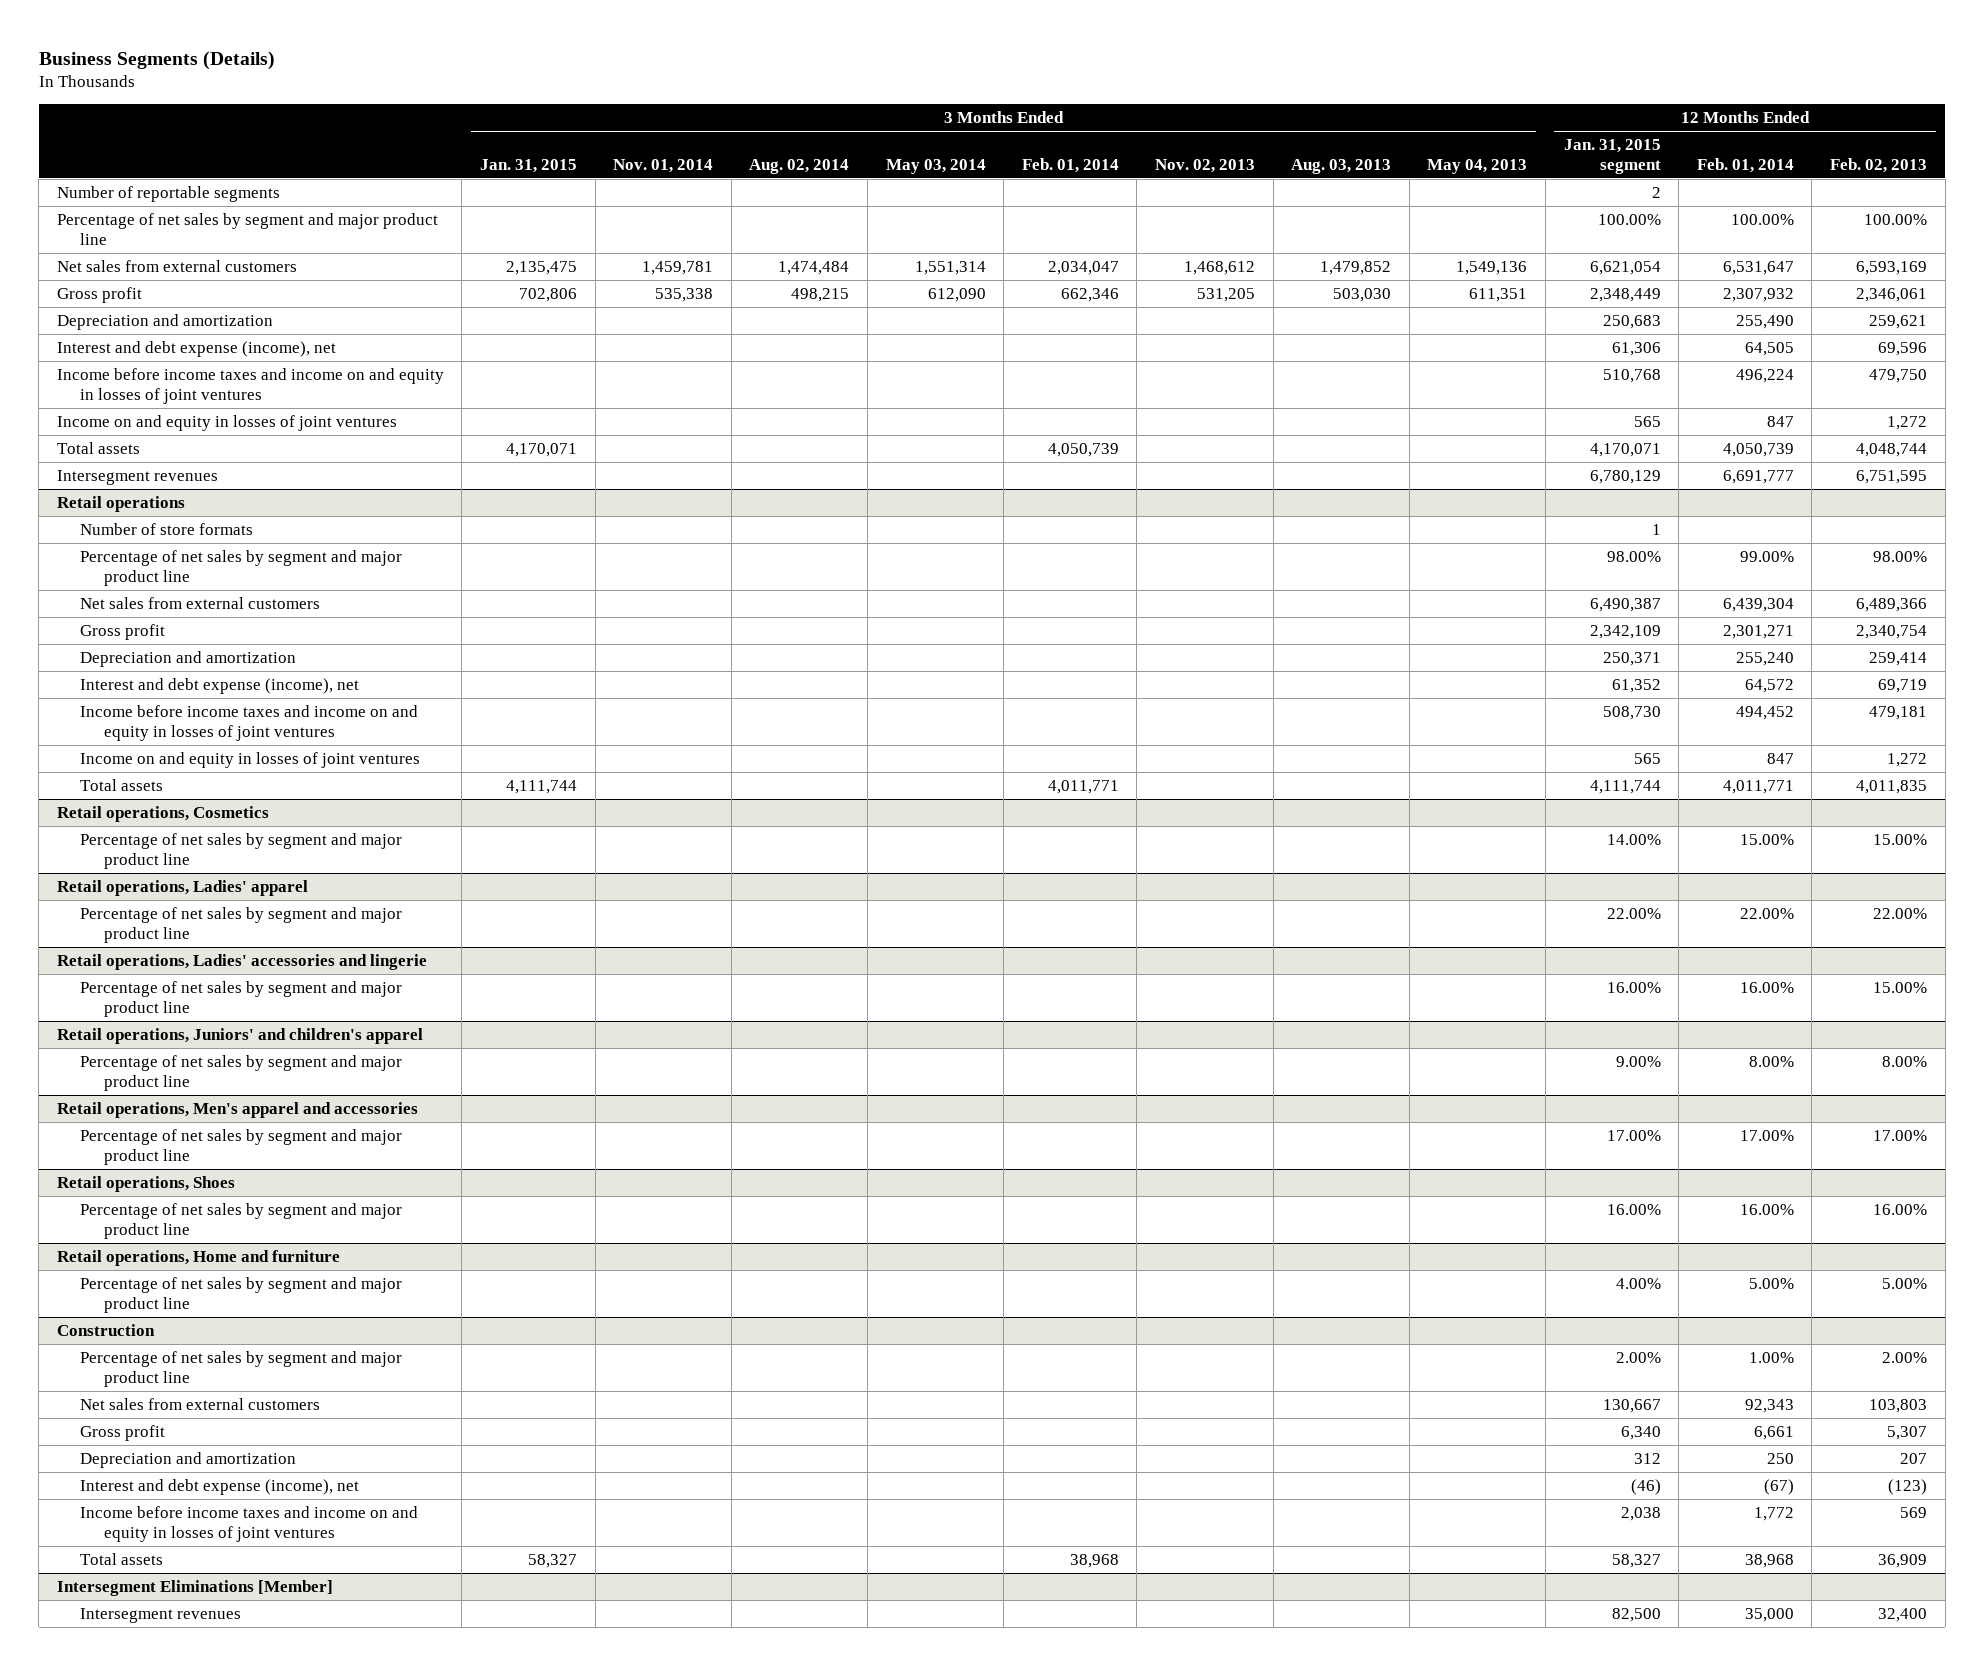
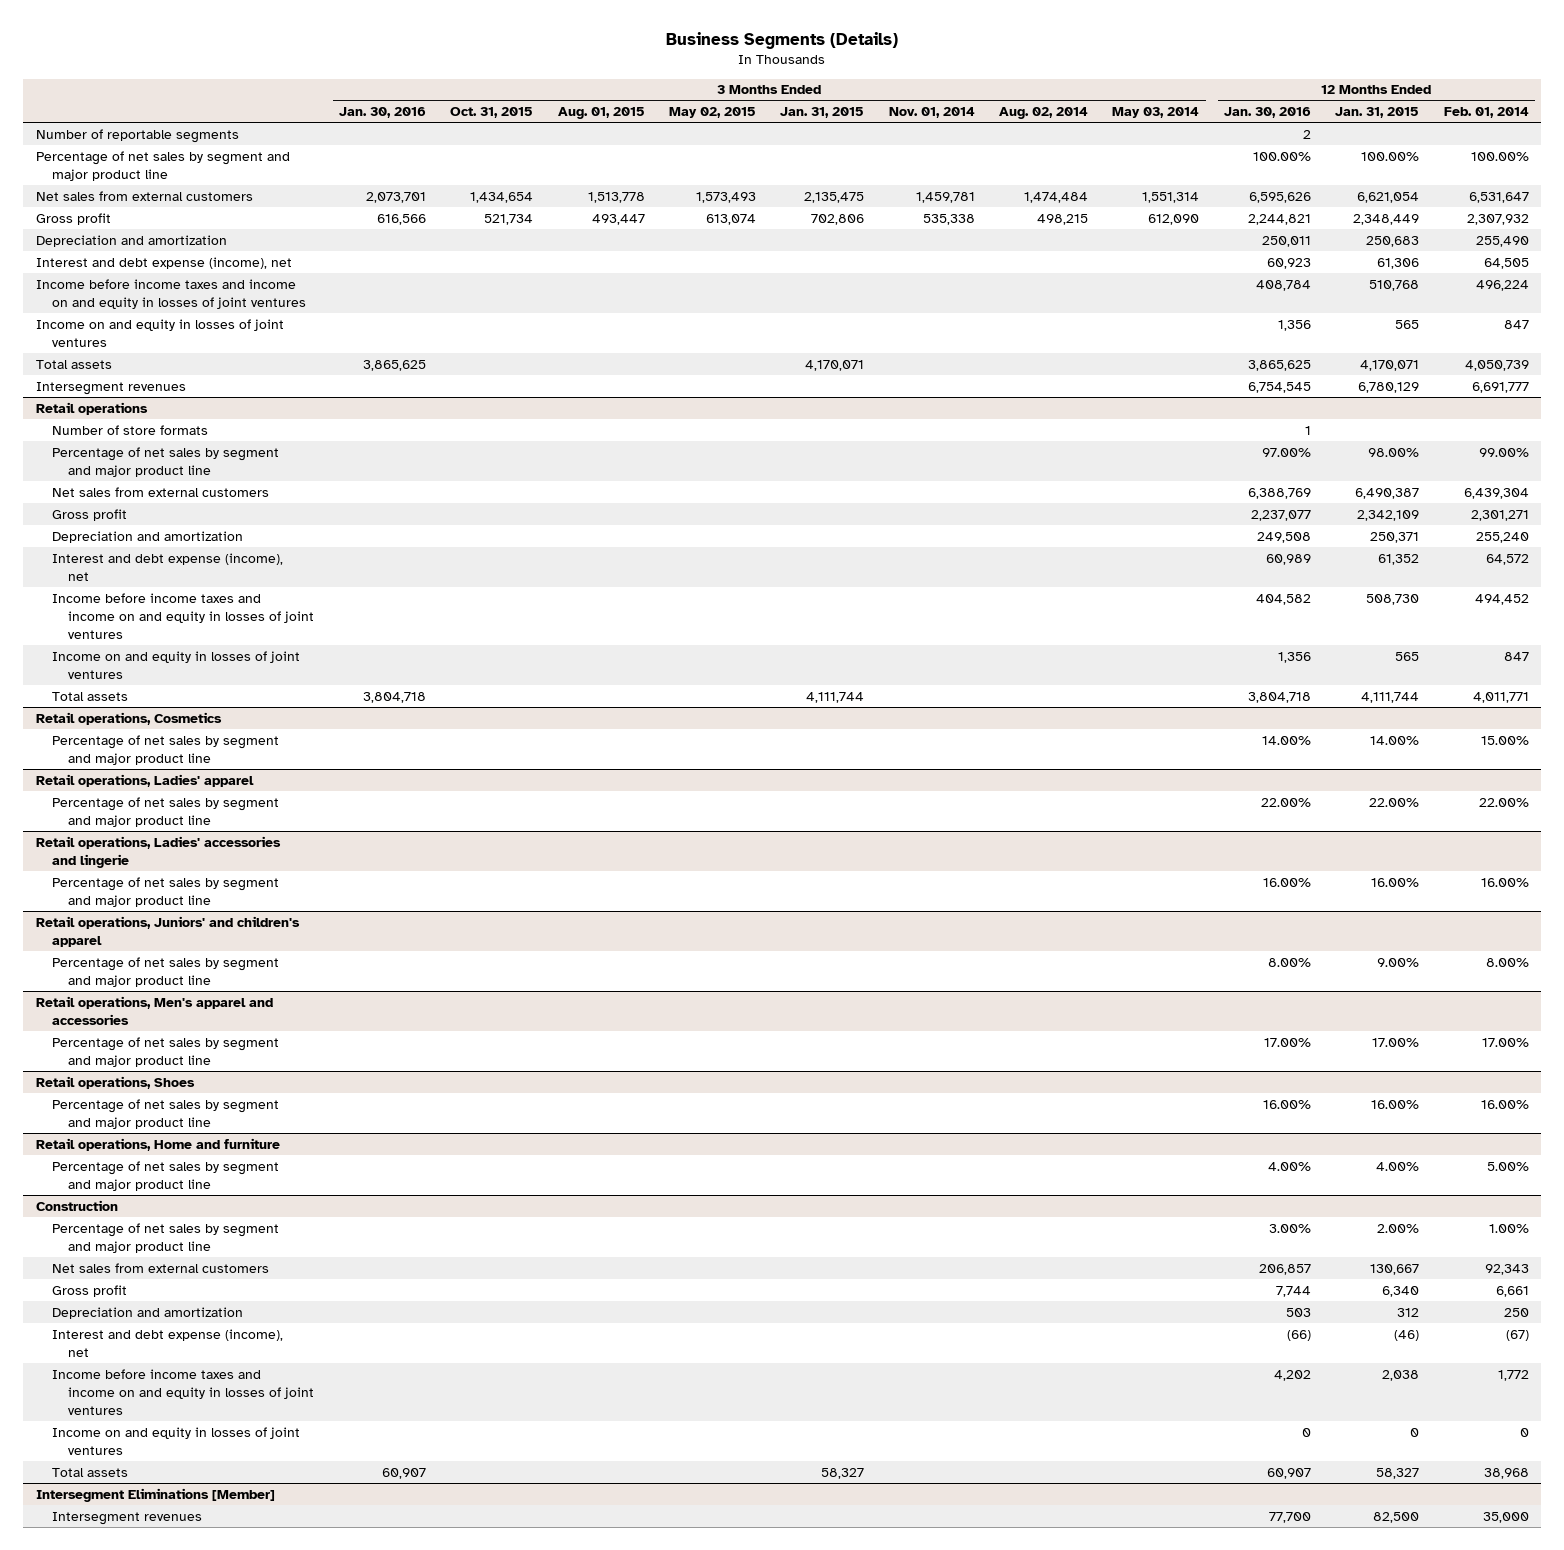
- | 3 Months Ended Jan. 31, 2015 | 3 Months Ended Nov. 01, 2014 | 3 Months Ended Aug. 02, 2014 | 3 Months Ended May 03, 2014 | 3 Months Ended Feb. 01, 2014 | 3 Months Ended Nov. 02, 2013 | 3 Months Ended Aug. 03, 2013 | 3 Months Ended May 04, 2013 | 12 Months Ended Jan. 31, 2015 segment | 12 Months Ended Feb. 01, 2014 | 12 Months Ended Feb. 02, 2013
+ | 3 Months Ended Jan. 30, 2016 | 3 Months Ended Oct. 31, 2015 | 3 Months Ended Aug. 01, 2015 | 3 Months Ended May 02, 2015 | 3 Months Ended Jan. 31, 2015 | 3 Months Ended Nov. 01, 2014 | 3 Months Ended Aug. 02, 2014 | 3 Months Ended May 03, 2014 | 12 Months Ended Jan. 30, 2016 | 12 Months Ended Jan. 31, 2015 | 12 Months Ended Feb. 01, 2014
@ Construction
+ Income on and equity in losses of joint ventures | | | | | | | | | 0 | 0 | 0

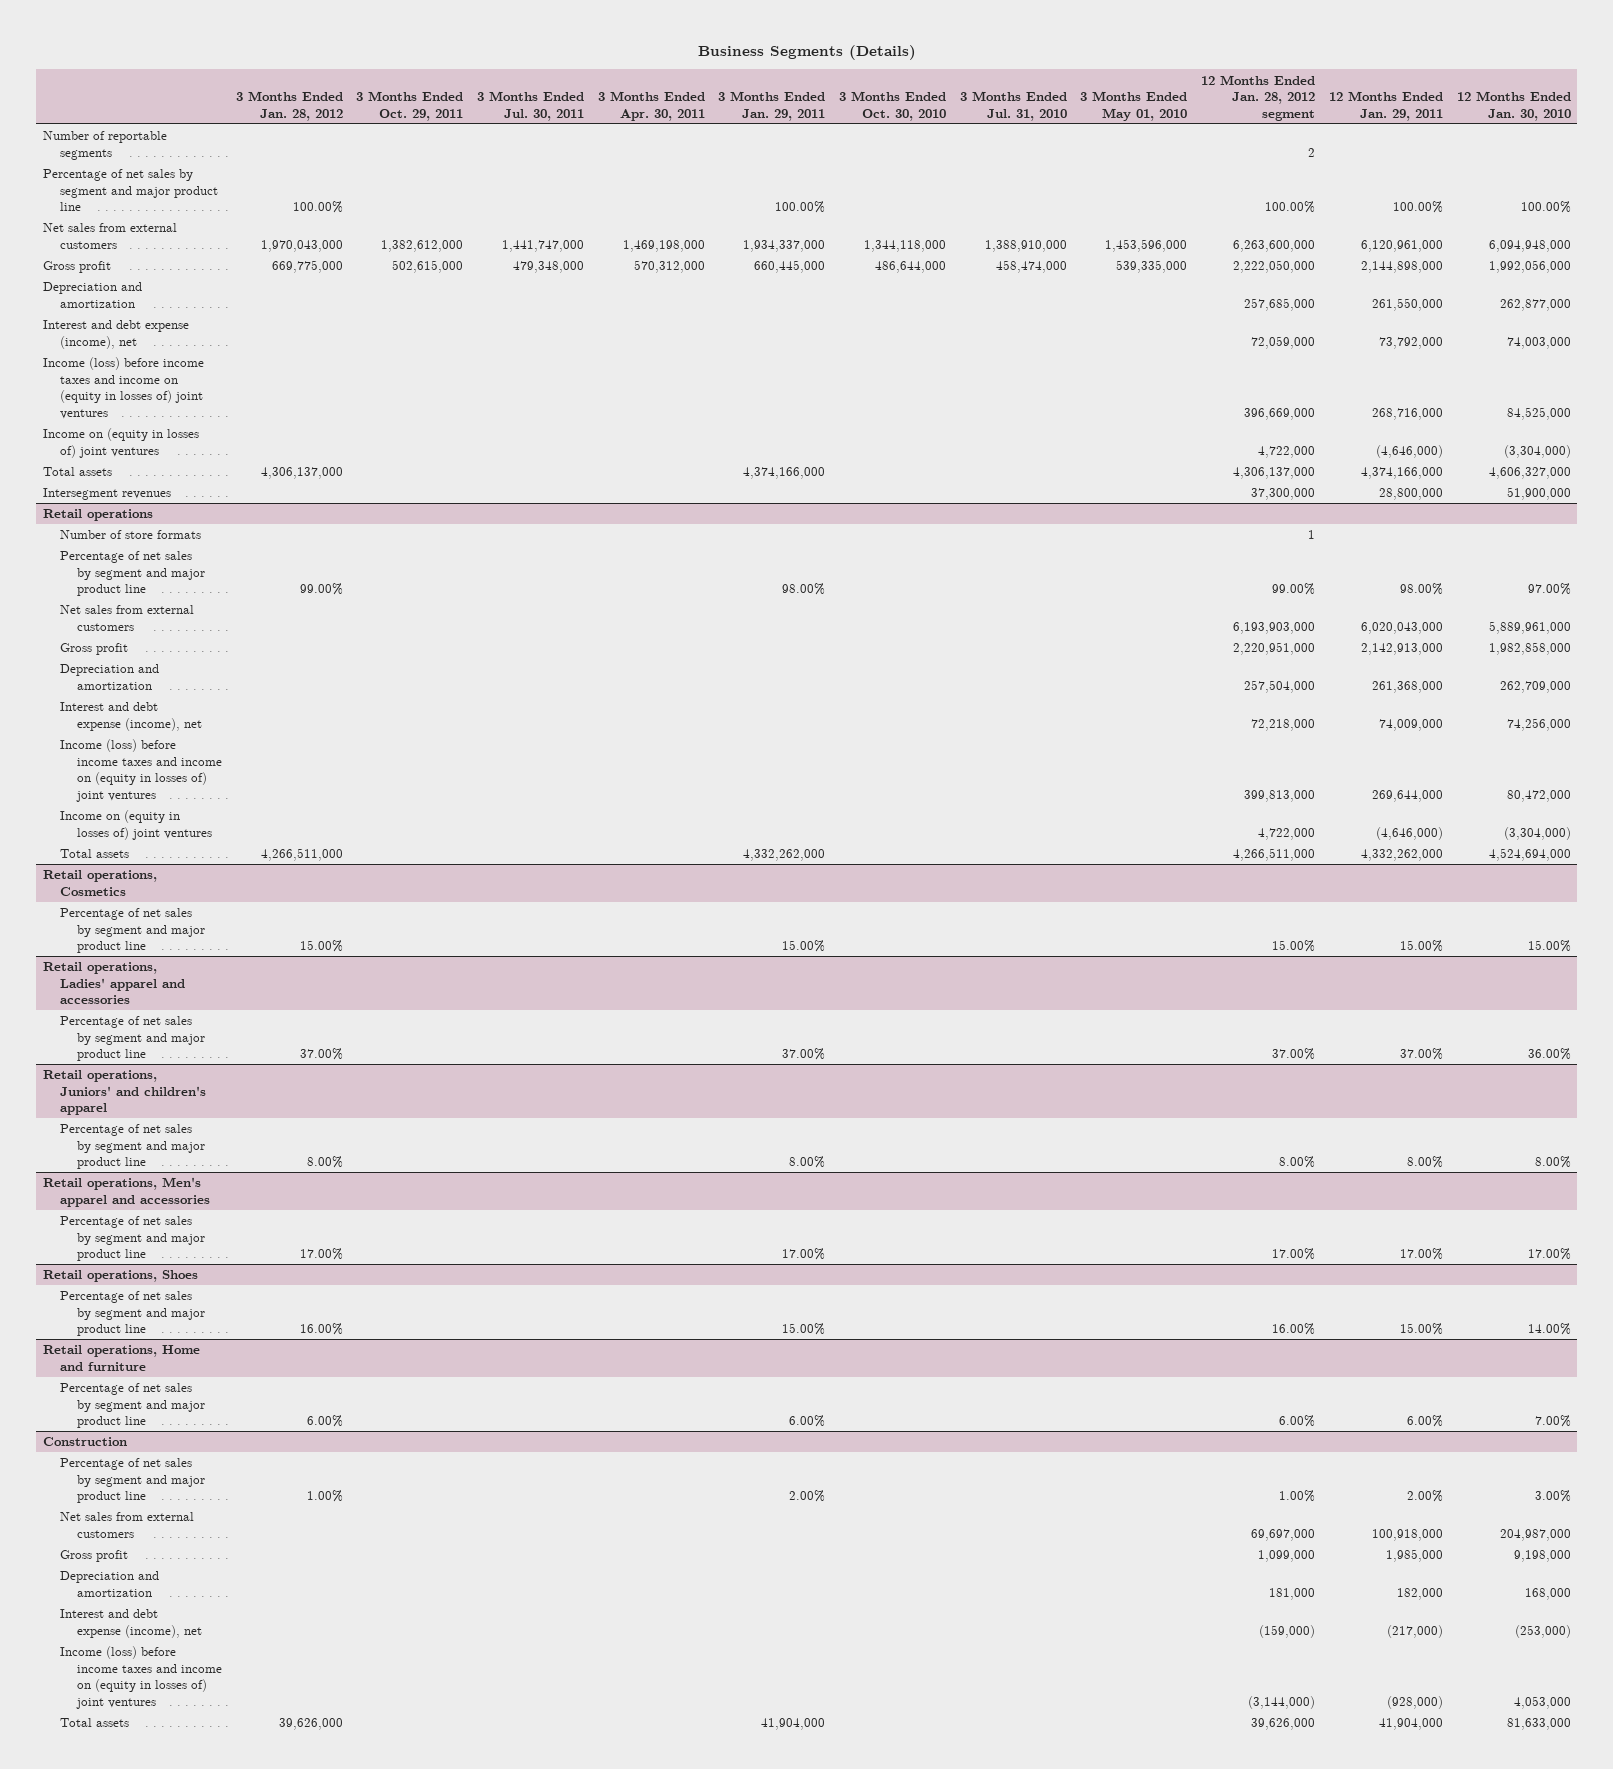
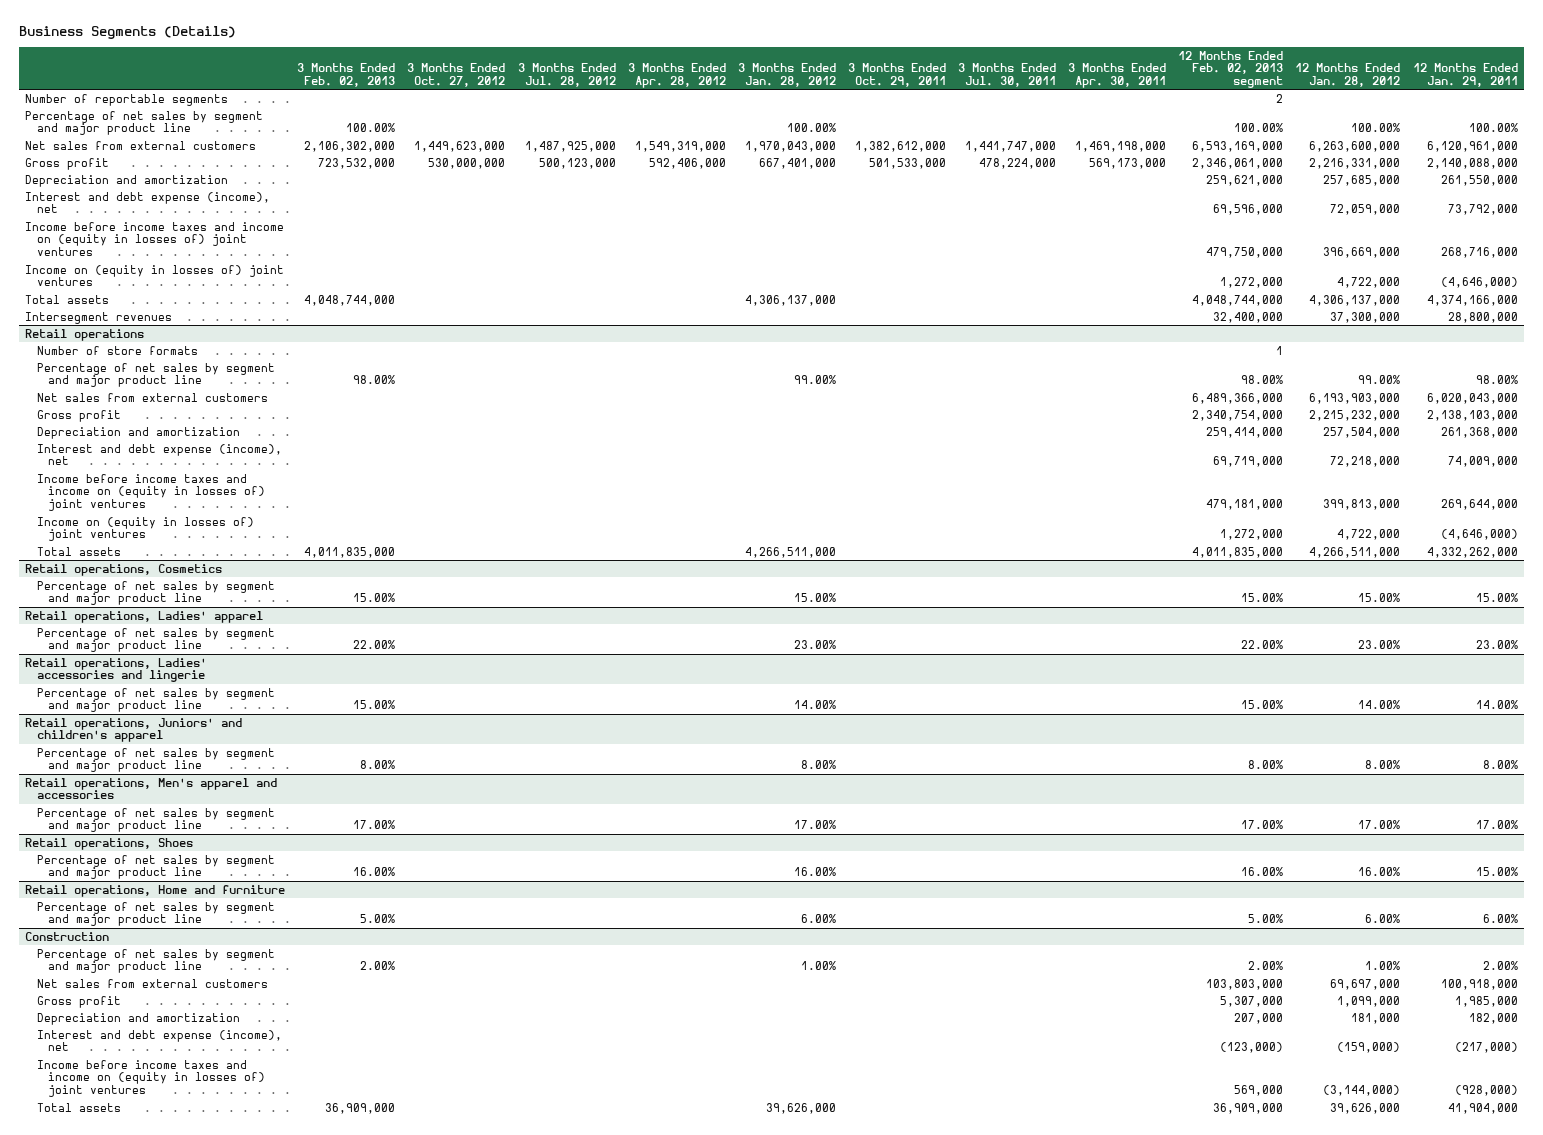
- | 3 Months Ended Jan. 28, 2012 | 3 Months Ended Oct. 29, 2011 | 3 Months Ended Jul. 30, 2011 | 3 Months Ended Apr. 30, 2011 | 3 Months Ended Jan. 29, 2011 | 3 Months Ended Oct. 30, 2010 | 3 Months Ended Jul. 31, 2010 | 3 Months Ended May 01, 2010 | 12 Months Ended Jan. 28, 2012 segment | 12 Months Ended Jan. 29, 2011 | 12 Months Ended Jan. 30, 2010
+ | 3 Months Ended Feb. 02, 2013 | 3 Months Ended Oct. 27, 2012 | 3 Months Ended Jul. 28, 2012 | 3 Months Ended Apr. 28, 2012 | 3 Months Ended Jan. 28, 2012 | 3 Months Ended Oct. 29, 2011 | 3 Months Ended Jul. 30, 2011 | 3 Months Ended Apr. 30, 2011 | 12 Months Ended Feb. 02, 2013 segment | 12 Months Ended Jan. 28, 2012 | 12 Months Ended Jan. 29, 2011
- Gross profit | 669,775,000 | 502,615,000 | 479,348,000 | 570,312,000 | 660,445,000 | 486,644,000 | 458,474,000 | 539,335,000 | 2,222,050,000 | 2,144,898,000 | 1,992,056,000
+ Gross profit | 723,532,000 | 530,000,000 | 500,123,000 | 592,406,000 | 667,401,000 | 501,533,000 | 478,224,000 | 569,173,000 | 2,346,061,000 | 2,216,331,000 | 2,140,088,000
- Income (loss) before income taxes and income on (equity in losses of) joint ventures | | | | | | | | | 396,669,000 | 268,716,000 | 84,525,000
+ Income before income taxes and income on (equity in losses of) joint ventures | | | | | | | | | 479,750,000 | 396,669,000 | 268,716,000
@ Retail operations
- Gross profit | | | | | | | | | 2,220,951,000 | 2,142,913,000 | 1,982,858,000
+ Gross profit | | | | | | | | | 2,340,754,000 | 2,215,232,000 | 2,138,103,000
- Income (loss) before income taxes and income on (equity in losses of) joint ventures | | | | | | | | | 399,813,000 | 269,644,000 | 80,472,000
+ Income before income taxes and income on (equity in losses of) joint ventures | | | | | | | | | 479,181,000 | 399,813,000 | 269,644,000
- Retail operations, Ladies' apparel and accessories
- Percentage of net sales by segment and major product line | 37.00% | | | | 37.00% | | | | 37.00% | 37.00% | 36.00%
+ Retail operations, Ladies' apparel
+ Percentage of net sales by segment and major product line | 22.00% | | | | 23.00% | | | | 22.00% | 23.00% | 23.00%
+ Retail operations, Ladies' accessories and lingerie
+ Percentage of net sales by segment and major product line | 15.00% | | | | 14.00% | | | | 15.00% | 14.00% | 14.00%
@ Construction
- Income (loss) before income taxes and income on (equity in losses of) joint ventures | | | | | | | | | (3,144,000) | (928,000) | 4,053,000
+ Income before income taxes and income on (equity in losses of) joint ventures | | | | | | | | | 569,000 | (3,144,000) | (928,000)

